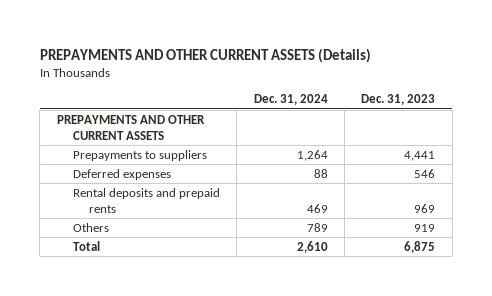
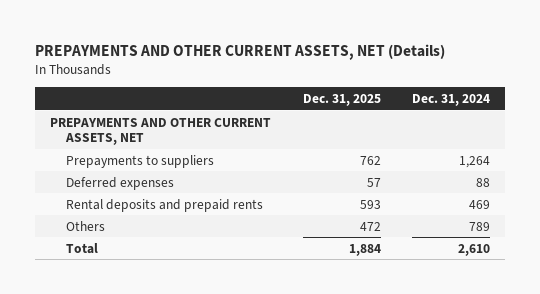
- PREPAYMENTS AND OTHER CURRENT ASSETS (Details)
+ PREPAYMENTS AND OTHER CURRENT ASSETS, NET (Details)
- | Dec. 31, 2024 | Dec. 31, 2023
+ | Dec. 31, 2025 | Dec. 31, 2024
- PREPAYMENTS AND OTHER CURRENT ASSETS
+ PREPAYMENTS AND OTHER CURRENT ASSETS, NET

